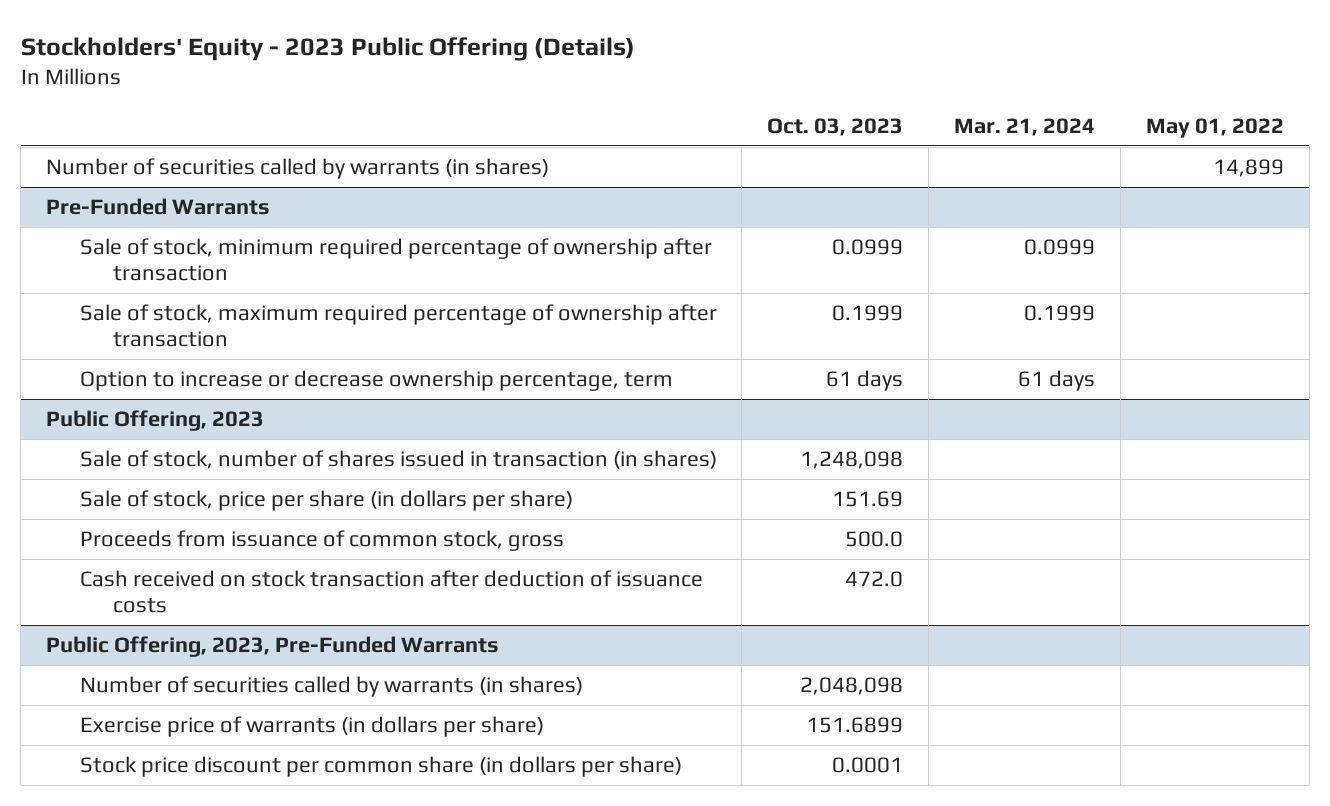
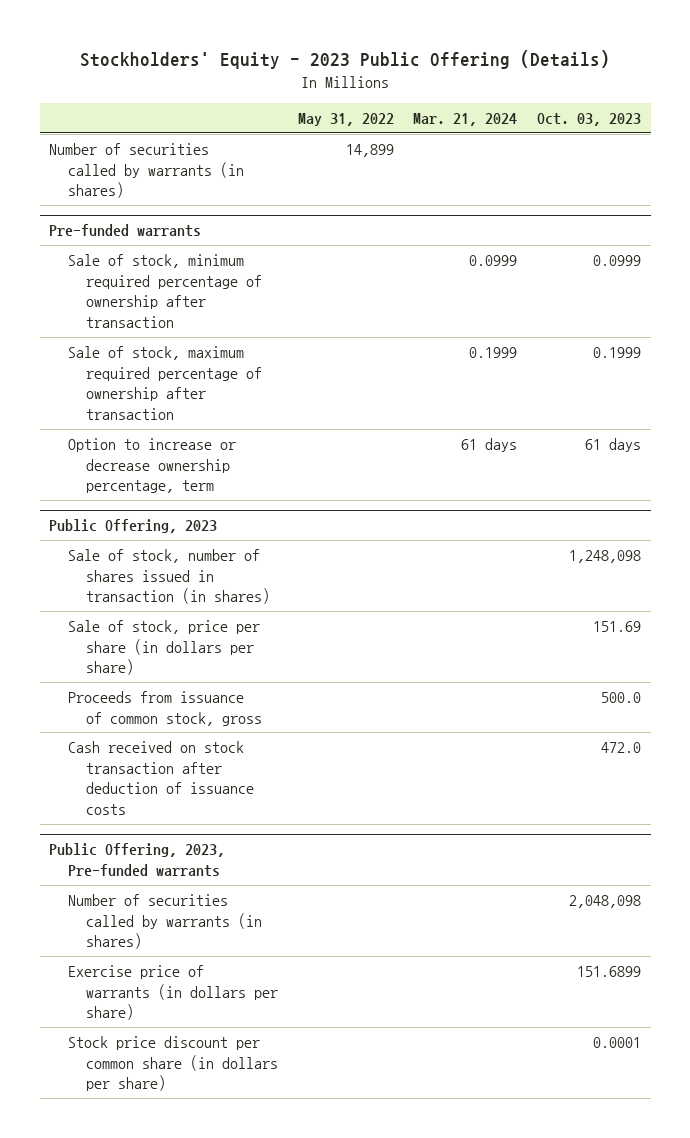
- | Oct. 03, 2023 | Mar. 21, 2024 | May 01, 2022
+ | May 31, 2022 | Mar. 21, 2024 | Oct. 03, 2023
- Pre-Funded Warrants
+ Pre-funded warrants
- Public Offering, 2023, Pre-Funded Warrants
+ Public Offering, 2023, Pre-funded warrants

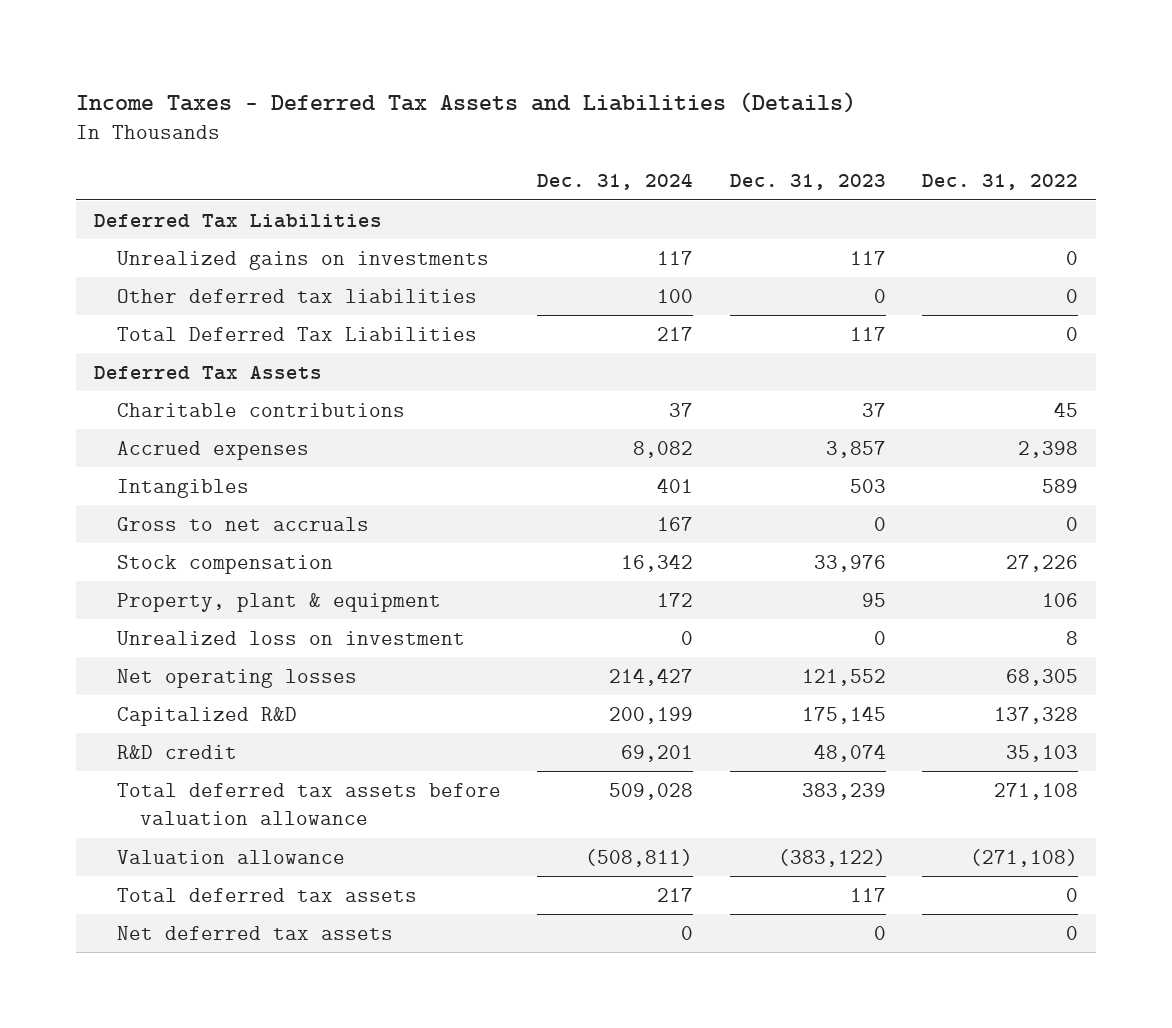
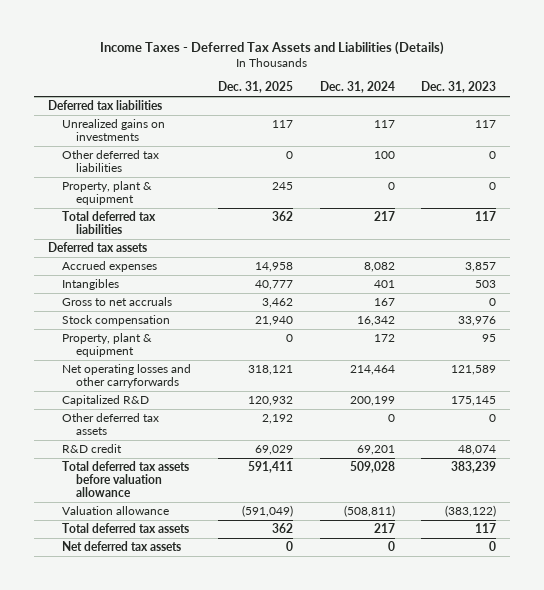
- | Dec. 31, 2024 | Dec. 31, 2023 | Dec. 31, 2022
+ | Dec. 31, 2025 | Dec. 31, 2024 | Dec. 31, 2023
- Deferred Tax Liabilities
+ Deferred tax liabilities
- Total Deferred Tax Liabilities | 217 | 117 | 0
- Deferred Tax Assets
- Charitable contributions | 37 | 37 | 45
+ Property, plant & equipment | 245 | 0 | 0
+ Total deferred tax liabilities | 362 | 217 | 117
+ Deferred tax assets
- Unrealized loss on investment | 0 | 0 | 8
- Net operating losses | 214,427 | 121,552 | 68,305
+ Net operating losses and other carryforwards | 318,121 | 214,464 | 121,589
+ Other deferred tax assets | 2,192 | 0 | 0

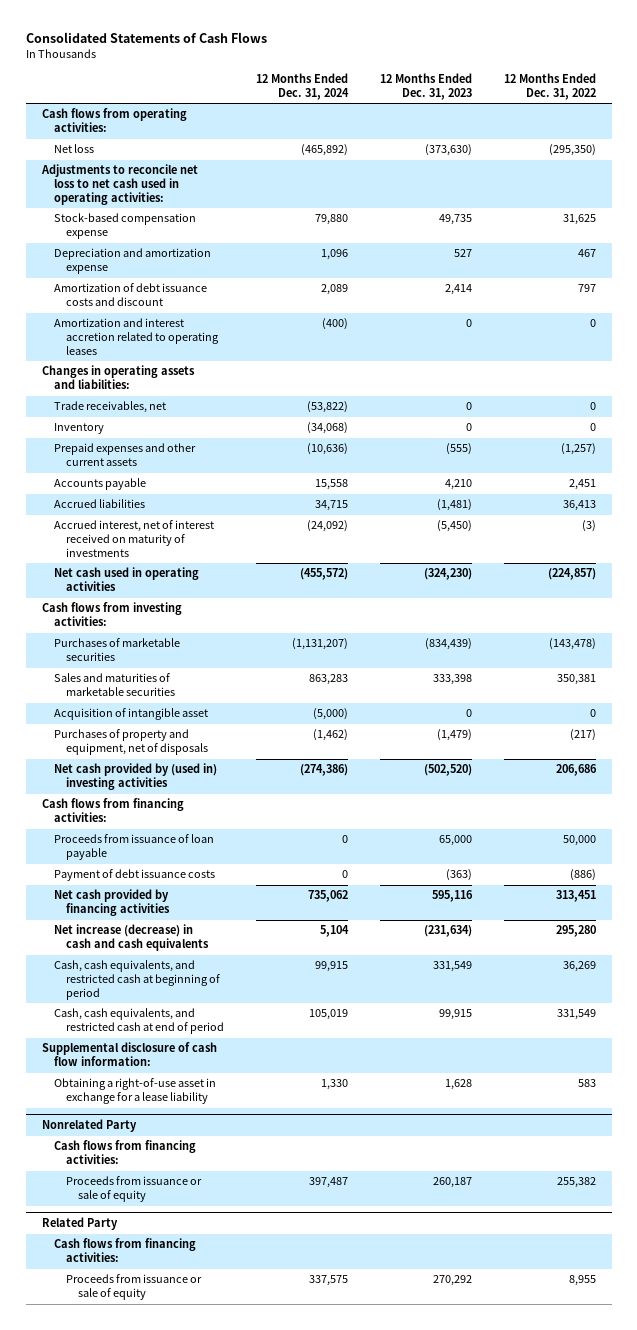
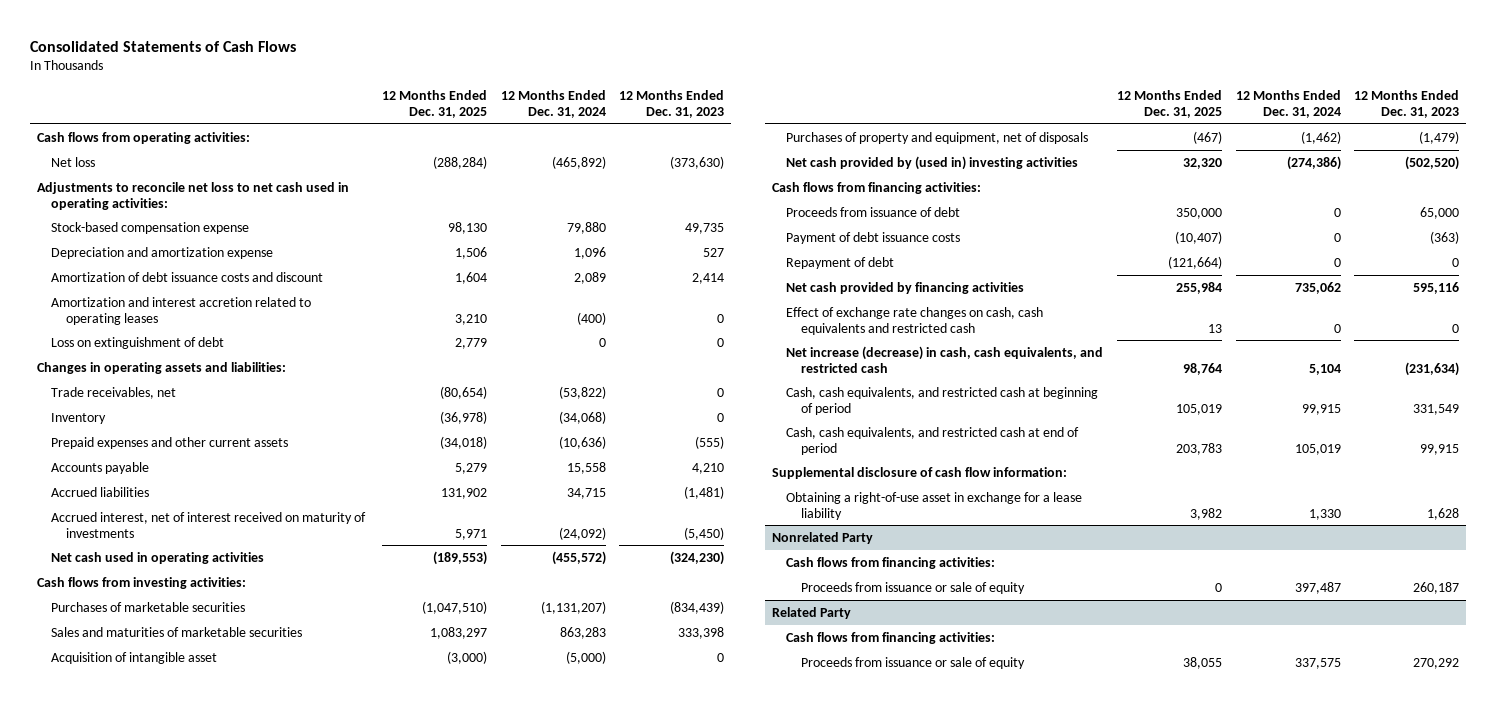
- | 12 Months Ended Dec. 31, 2024 | 12 Months Ended Dec. 31, 2023 | 12 Months Ended Dec. 31, 2022
+ | 12 Months Ended Dec. 31, 2025 | 12 Months Ended Dec. 31, 2024 | 12 Months Ended Dec. 31, 2023
+ Loss on extinguishment of debt | 2,779 | 0 | 0
- Proceeds from issuance of loan payable | 0 | 65,000 | 50,000
+ Proceeds from issuance of debt | 350,000 | 0 | 65,000
+ Repayment of debt | (121,664) | 0 | 0
- Net increase (decrease) in cash and cash equivalents | 5,104 | (231,634) | 295,280
+ Effect of exchange rate changes on cash, cash equivalents and restricted cash | 13 | 0 | 0
+ Net increase (decrease) in cash, cash equivalents, and restricted cash | 98,764 | 5,104 | (231,634)

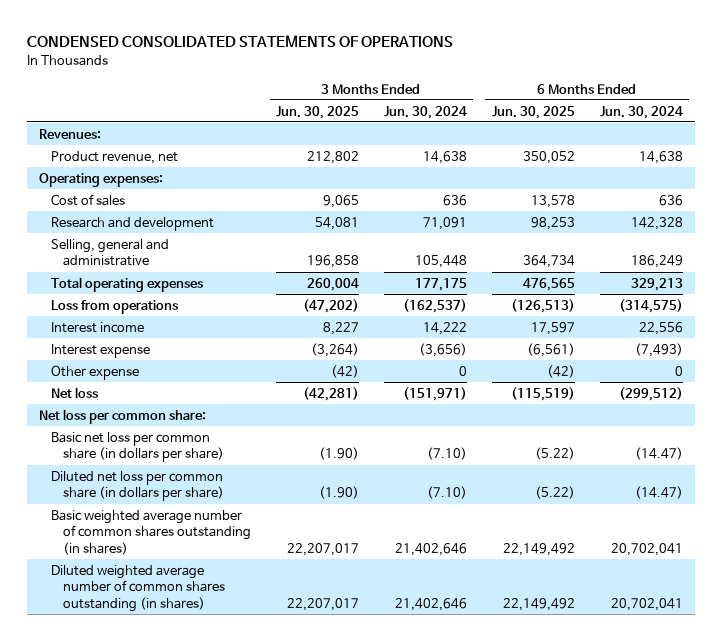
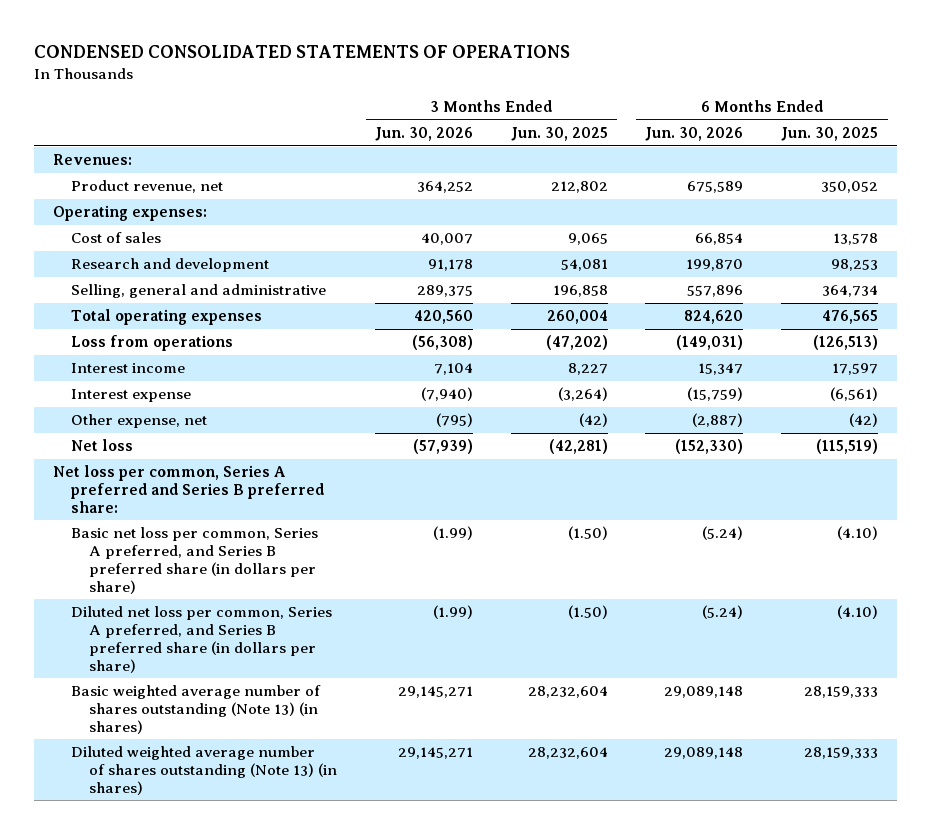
- | 3 Months Ended Jun. 30, 2025 | 3 Months Ended Jun. 30, 2024 | 6 Months Ended Jun. 30, 2025 | 6 Months Ended Jun. 30, 2024
+ | 3 Months Ended Jun. 30, 2026 | 3 Months Ended Jun. 30, 2025 | 6 Months Ended Jun. 30, 2026 | 6 Months Ended Jun. 30, 2025
- Other expense | (42) | 0 | (42) | 0
+ Other expense, net | (795) | (42) | (2,887) | (42)
- Net loss per common share:
- Basic net loss per common share (in dollars per share) | (1.90) | (7.10) | (5.22) | (14.47)
- Diluted net loss per common share (in dollars per share) | (1.90) | (7.10) | (5.22) | (14.47)
- Basic weighted average number of common shares outstanding (in shares) | 22,207,017 | 21,402,646 | 22,149,492 | 20,702,041
- Diluted weighted average number of common shares outstanding (in shares) | 22,207,017 | 21,402,646 | 22,149,492 | 20,702,041
+ Net loss per common, Series A preferred and Series B preferred share:
+ Basic net loss per common, Series A preferred, and Series B preferred share (in dollars per share) | (1.99) | (1.50) | (5.24) | (4.10)
+ Diluted net loss per common, Series A preferred, and Series B preferred share (in dollars per share) | (1.99) | (1.50) | (5.24) | (4.10)
+ Basic weighted average number of shares outstanding (Note 13) (in shares) | 29,145,271 | 28,232,604 | 29,089,148 | 28,159,333
+ Diluted weighted average number of shares outstanding (Note 13) (in shares) | 29,145,271 | 28,232,604 | 29,089,148 | 28,159,333

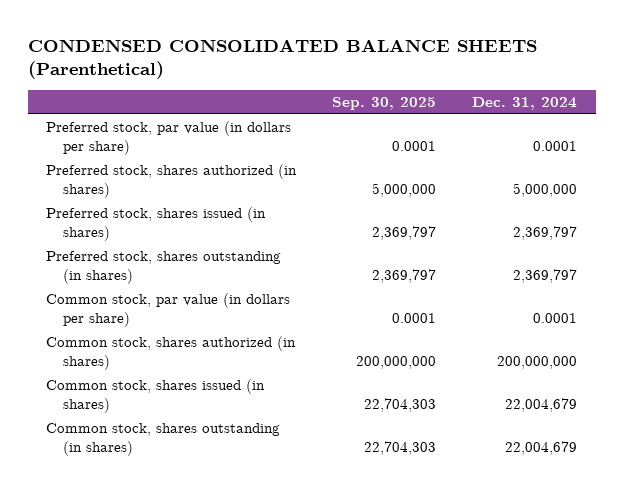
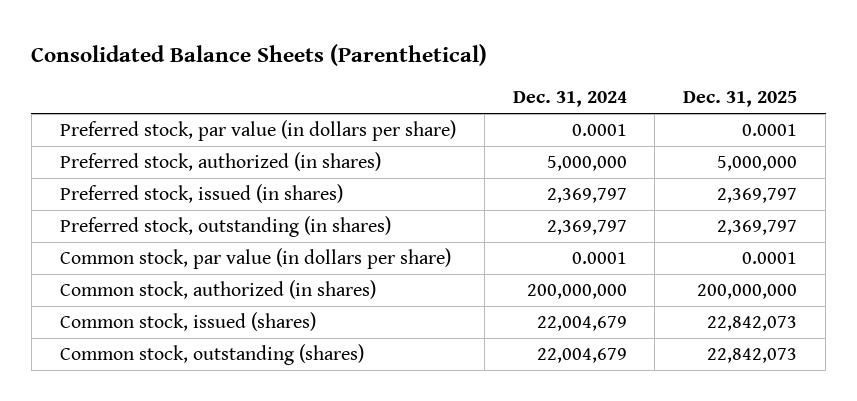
- CONDENSED CONSOLIDATED BALANCE SHEETS (Parenthetical)
+ Consolidated Balance Sheets (Parenthetical)
- | Sep. 30, 2025 | Dec. 31, 2024
+ | Dec. 31, 2024 | Dec. 31, 2025
- Preferred stock, shares authorized (in shares) | 5,000,000 | 5,000,000
- Preferred stock, shares issued (in shares) | 2,369,797 | 2,369,797
- Preferred stock, shares outstanding (in shares) | 2,369,797 | 2,369,797
+ Preferred stock, authorized (in shares) | 5,000,000 | 5,000,000
+ Preferred stock, issued (in shares) | 2,369,797 | 2,369,797
+ Preferred stock, outstanding (in shares) | 2,369,797 | 2,369,797
- Common stock, shares authorized (in shares) | 200,000,000 | 200,000,000
- Common stock, shares issued (in shares) | 22,704,303 | 22,004,679
- Common stock, shares outstanding (in shares) | 22,704,303 | 22,004,679
+ Common stock, authorized (in shares) | 200,000,000 | 200,000,000
+ Common stock, issued (shares) | 22,004,679 | 22,842,073
+ Common stock, outstanding (shares) | 22,004,679 | 22,842,073

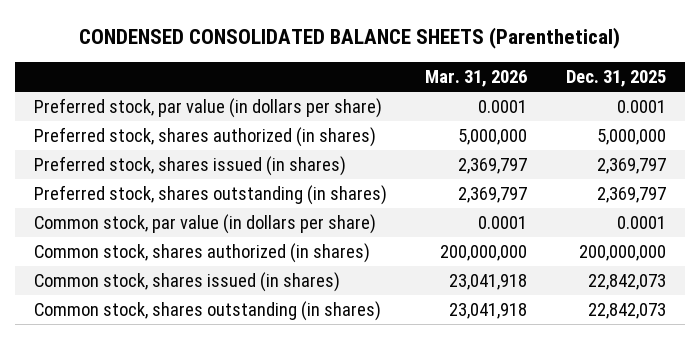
- Consolidated Balance Sheets (Parenthetical)
+ CONDENSED CONSOLIDATED BALANCE SHEETS (Parenthetical)
- | Dec. 31, 2024 | Dec. 31, 2025
+ | Mar. 31, 2026 | Dec. 31, 2025
- Preferred stock, authorized (in shares) | 5,000,000 | 5,000,000
- Preferred stock, issued (in shares) | 2,369,797 | 2,369,797
- Preferred stock, outstanding (in shares) | 2,369,797 | 2,369,797
+ Preferred stock, shares authorized (in shares) | 5,000,000 | 5,000,000
+ Preferred stock, shares issued (in shares) | 2,369,797 | 2,369,797
+ Preferred stock, shares outstanding (in shares) | 2,369,797 | 2,369,797
- Common stock, authorized (in shares) | 200,000,000 | 200,000,000
- Common stock, issued (shares) | 22,004,679 | 22,842,073
- Common stock, outstanding (shares) | 22,004,679 | 22,842,073
+ Common stock, shares authorized (in shares) | 200,000,000 | 200,000,000
+ Common stock, shares issued (in shares) | 23,041,918 | 22,842,073
+ Common stock, shares outstanding (in shares) | 23,041,918 | 22,842,073

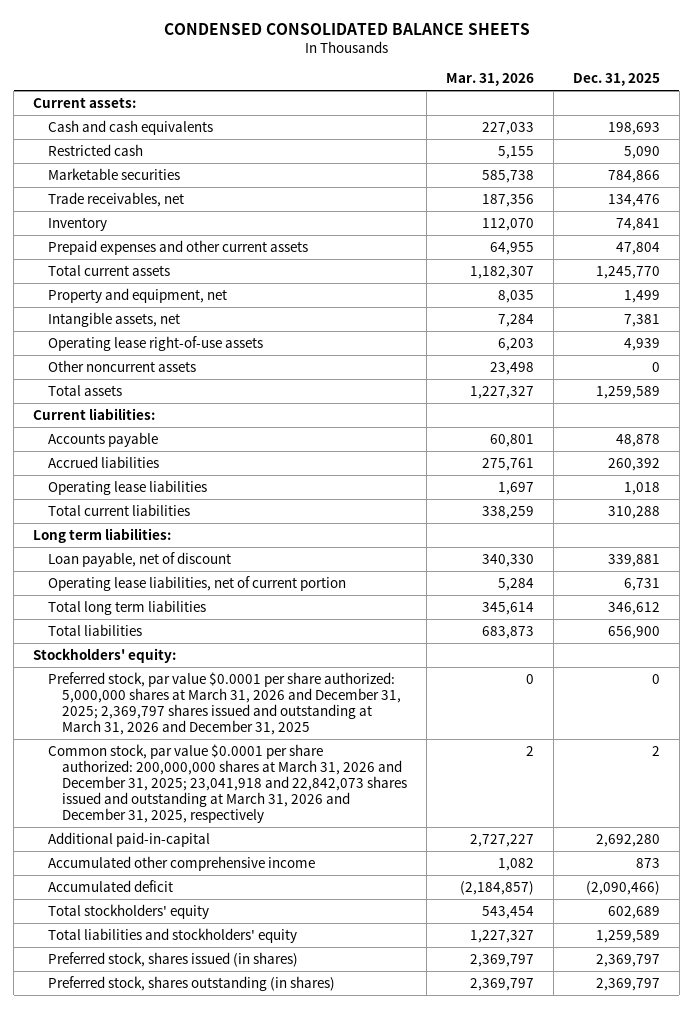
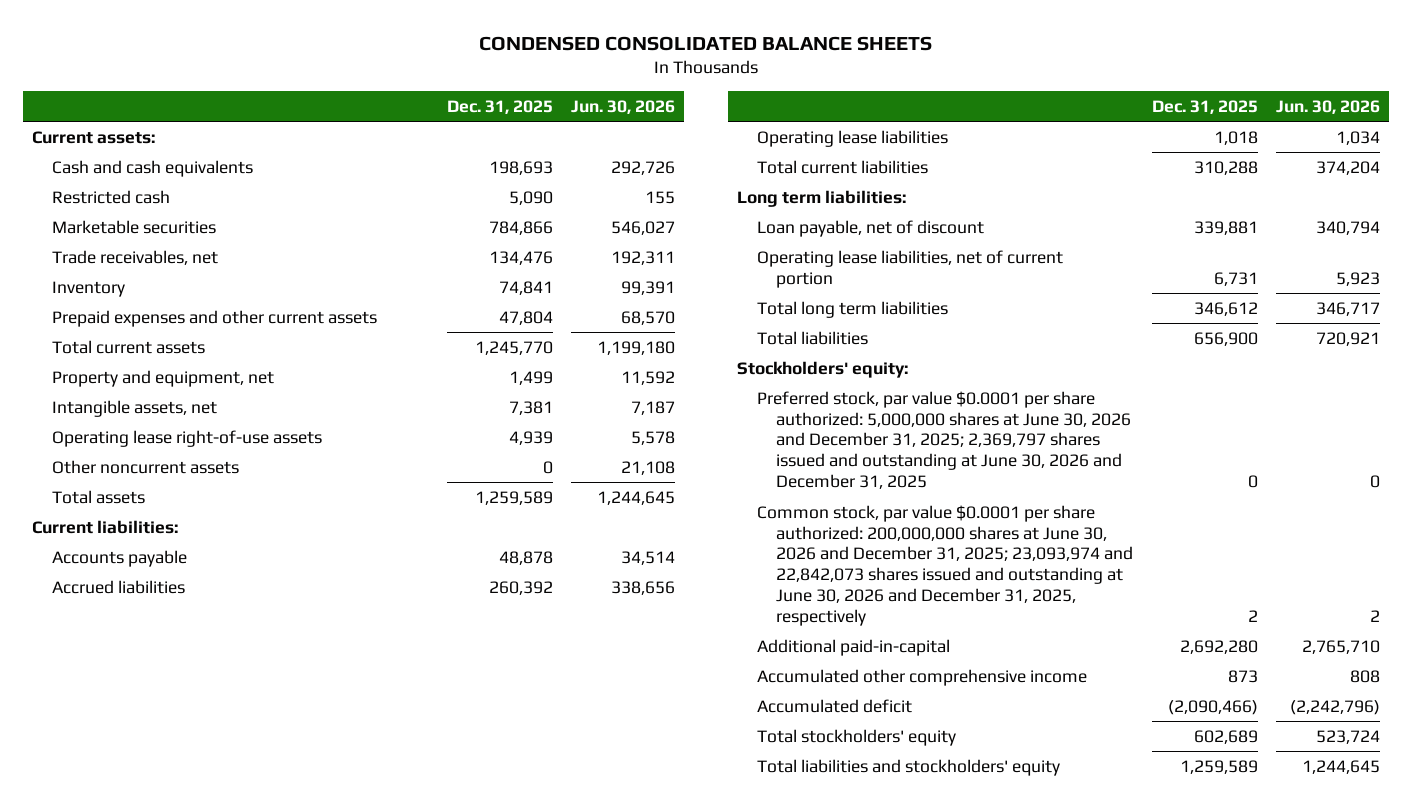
- | Mar. 31, 2026 | Dec. 31, 2025
+ | Dec. 31, 2025 | Jun. 30, 2026
- Preferred stock, par value $0.0001 per share authorized: 5,000,000 shares at March 31, 2026 and December 31, 2025; 2,369,797 shares issued and outstanding at March 31, 2026 and December 31, 2025 | 0 | 0
- Common stock, par value $0.0001 per share authorized: 200,000,000 shares at March 31, 2026 and December 31, 2025; 23,041,918 and 22,842,073 shares issued and outstanding at March 31, 2026 and December 31, 2025, respectively | 2 | 2
+ Preferred stock, par value $0.0001 per share authorized: 5,000,000 shares at June 30, 2026 and December 31, 2025; 2,369,797 shares issued and outstanding at June 30, 2026 and December 31, 2025 | 0 | 0
+ Common stock, par value $0.0001 per share authorized: 200,000,000 shares at June 30, 2026 and December 31, 2025; 23,093,974 and 22,842,073 shares issued and outstanding at June 30, 2026 and December 31, 2025, respectively | 2 | 2
- Preferred stock, shares issued (in shares) | 2,369,797 | 2,369,797
- Preferred stock, shares outstanding (in shares) | 2,369,797 | 2,369,797

